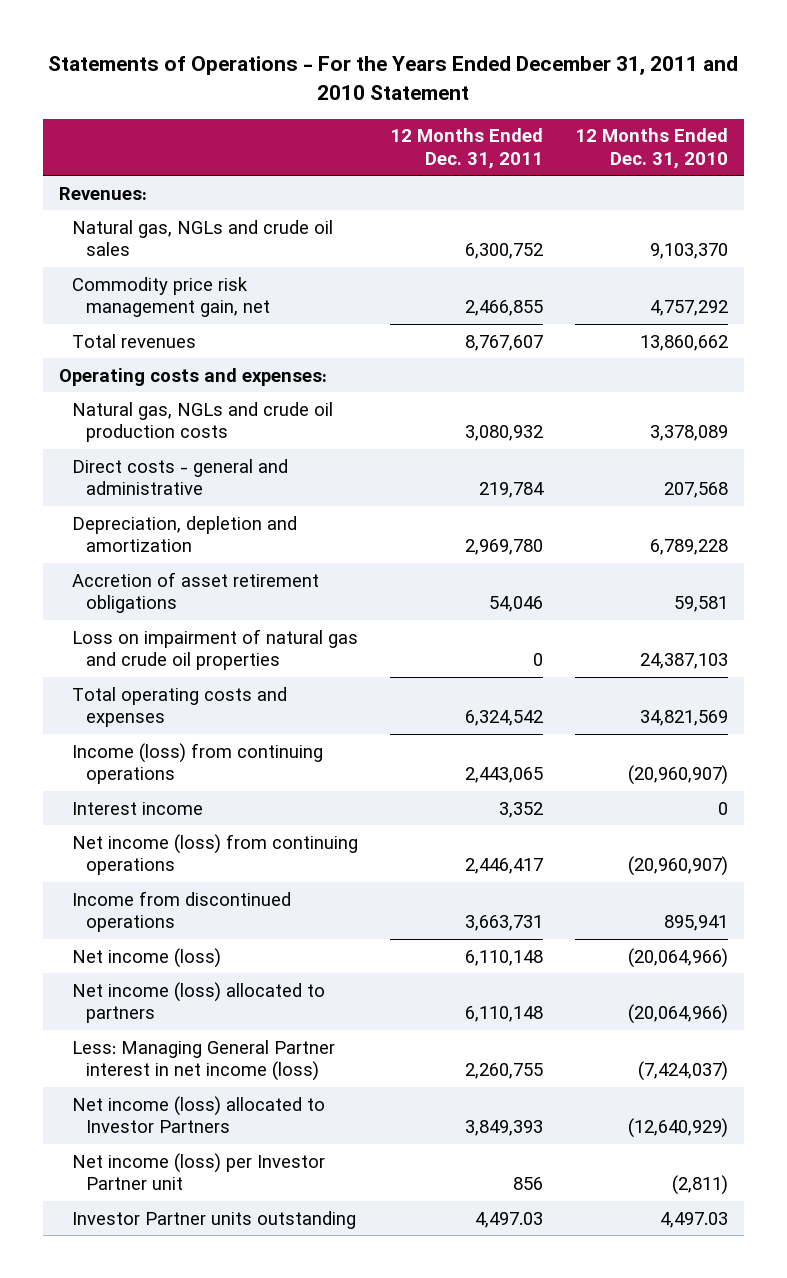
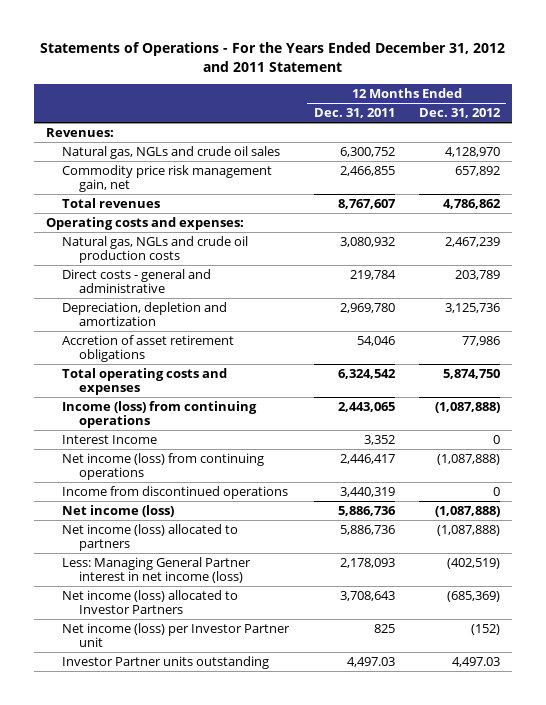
- Statements of Operations - For the Years Ended December 31, 2011 and 2010 Statement
+ Statements of Operations - For the Years Ended December 31, 2012 and 2011 Statement
- | 12 Months Ended Dec. 31, 2011 | 12 Months Ended Dec. 31, 2010
+ | 12 Months Ended Dec. 31, 2011 | 12 Months Ended Dec. 31, 2012
- Loss on impairment of natural gas and crude oil properties | 0 | 24,387,103
- Interest income | 3,352 | 0
+ Interest Income | 3,352 | 0
- Income from discontinued operations | 3,663,731 | 895,941
- Net income (loss) | 6,110,148 | (20,064,966)
- Net income (loss) allocated to partners | 6,110,148 | (20,064,966)
- Less: Managing General Partner interest in net income (loss) | 2,260,755 | (7,424,037)
- Net income (loss) allocated to Investor Partners | 3,849,393 | (12,640,929)
- Net income (loss) per Investor Partner unit | 856 | (2,811)
+ Income from discontinued operations | 3,440,319 | 0
+ Net income (loss) | 5,886,736 | (1,087,888)
+ Net income (loss) allocated to partners | 5,886,736 | (1,087,888)
+ Less: Managing General Partner interest in net income (loss) | 2,178,093 | (402,519)
+ Net income (loss) allocated to Investor Partners | 3,708,643 | (685,369)
+ Net income (loss) per Investor Partner unit | 825 | (152)

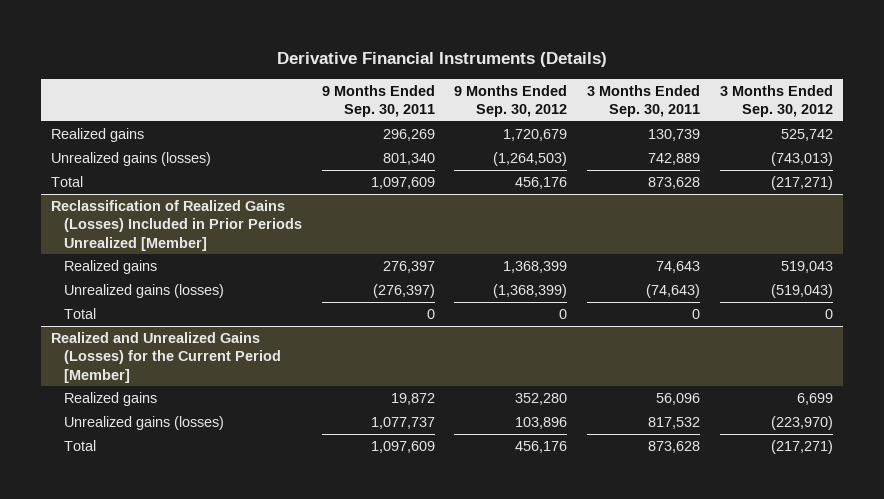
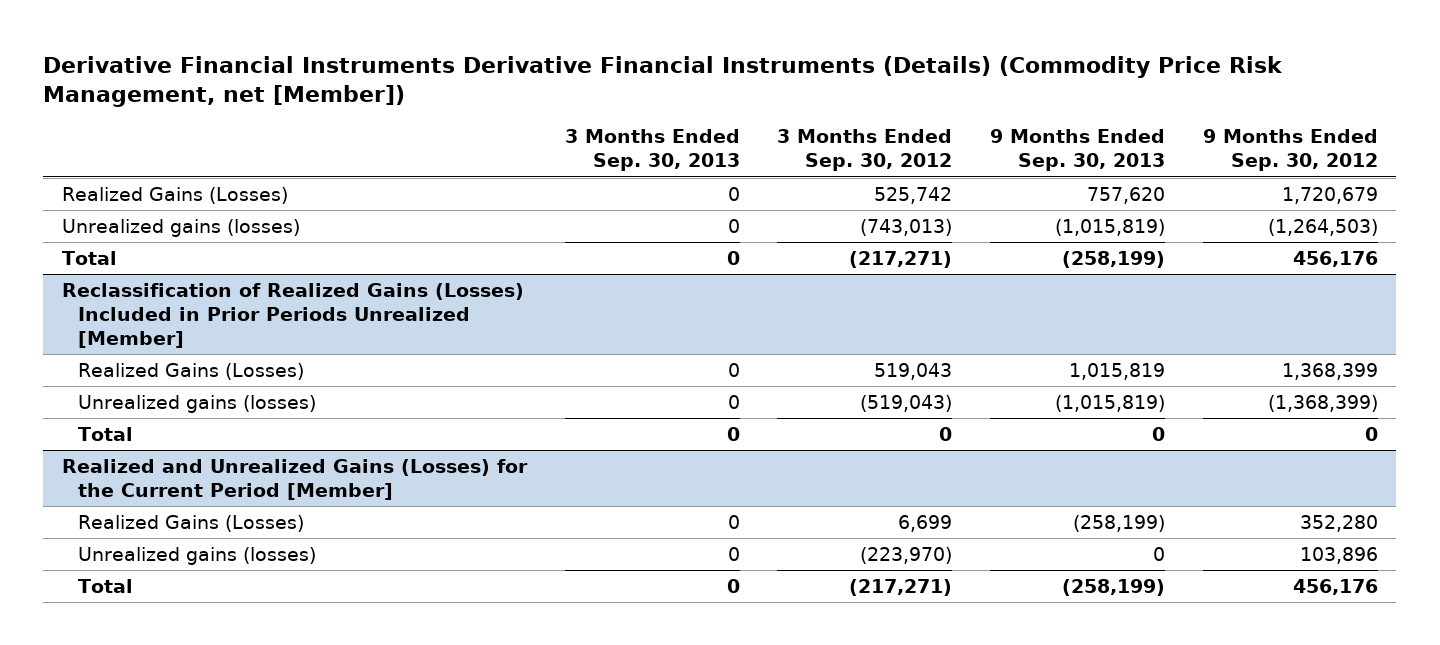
- Derivative Financial Instruments (Details)
+ Derivative Financial Instruments Derivative Financial Instruments (Details) (Commodity Price Risk Management, net [Member])
- | 9 Months Ended Sep. 30, 2011 | 9 Months Ended Sep. 30, 2012 | 3 Months Ended Sep. 30, 2011 | 3 Months Ended Sep. 30, 2012
+ | 3 Months Ended Sep. 30, 2013 | 3 Months Ended Sep. 30, 2012 | 9 Months Ended Sep. 30, 2013 | 9 Months Ended Sep. 30, 2012
- Realized gains | 296,269 | 1,720,679 | 130,739 | 525,742
+ Realized Gains (Losses) | 0 | 525,742 | 757,620 | 1,720,679
@ Reclassification of Realized Gains (Losses) Included in Prior Periods Unrealized [Member]
- Realized gains | 276,397 | 1,368,399 | 74,643 | 519,043
+ Realized Gains (Losses) | 0 | 519,043 | 1,015,819 | 1,368,399
@ Realized and Unrealized Gains (Losses) for the Current Period [Member]
- Realized gains | 19,872 | 352,280 | 56,096 | 6,699
+ Realized Gains (Losses) | 0 | 6,699 | (258,199) | 352,280

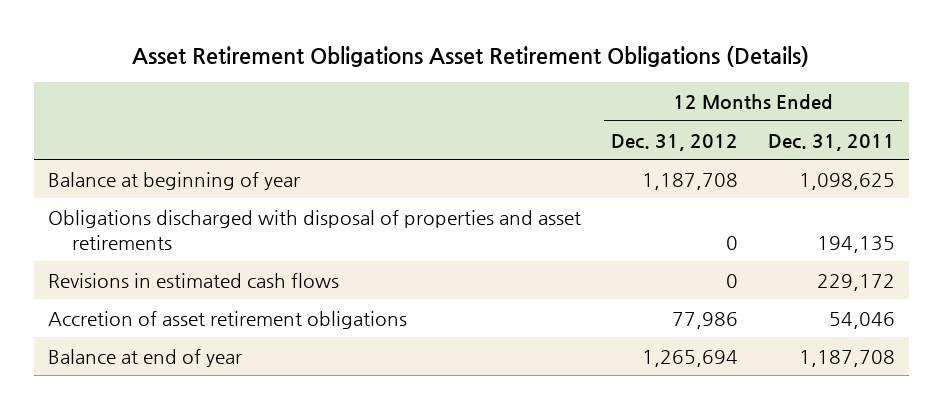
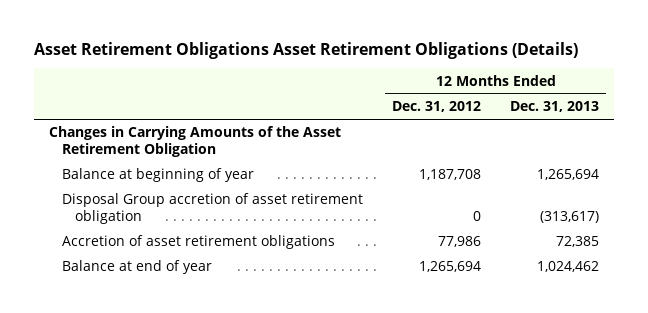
- | 12 Months Ended Dec. 31, 2012 | 12 Months Ended Dec. 31, 2011
+ | 12 Months Ended Dec. 31, 2012 | 12 Months Ended Dec. 31, 2013
+ Changes in Carrying Amounts of the Asset Retirement Obligation
- Obligations discharged with disposal of properties and asset retirements | 0 | 194,135
- Revisions in estimated cash flows | 0 | 229,172
+ Disposal Group accretion of asset retirement obligation | 0 | (313,617)

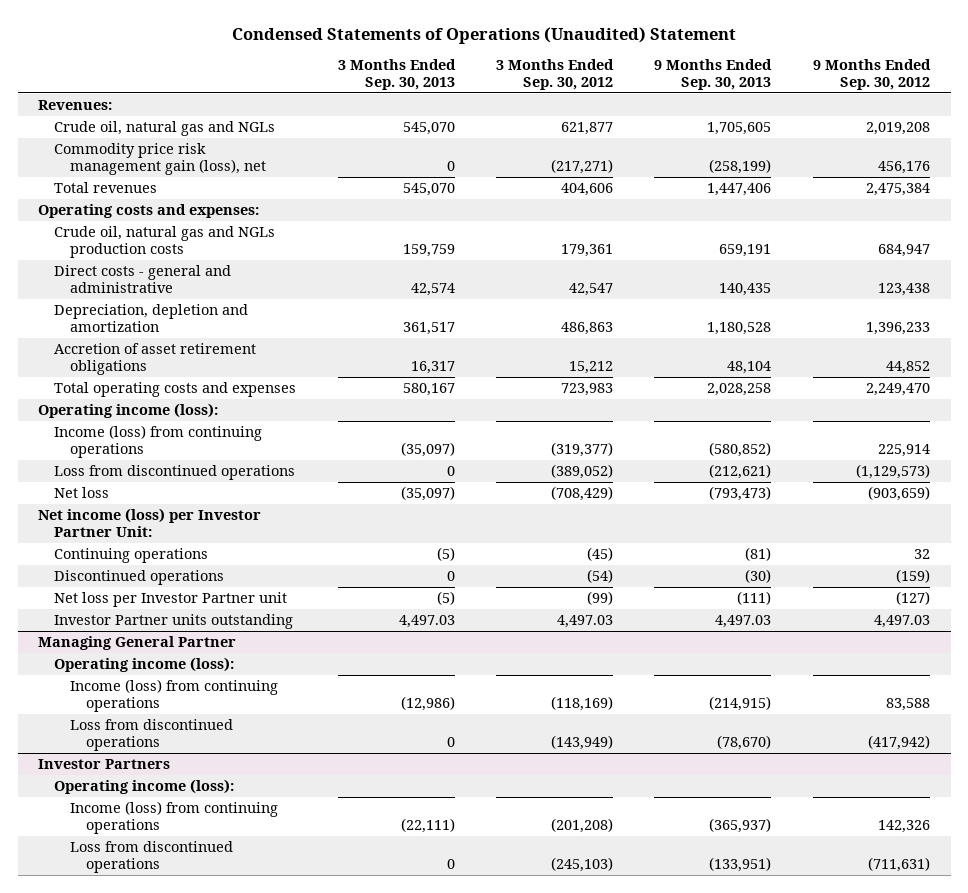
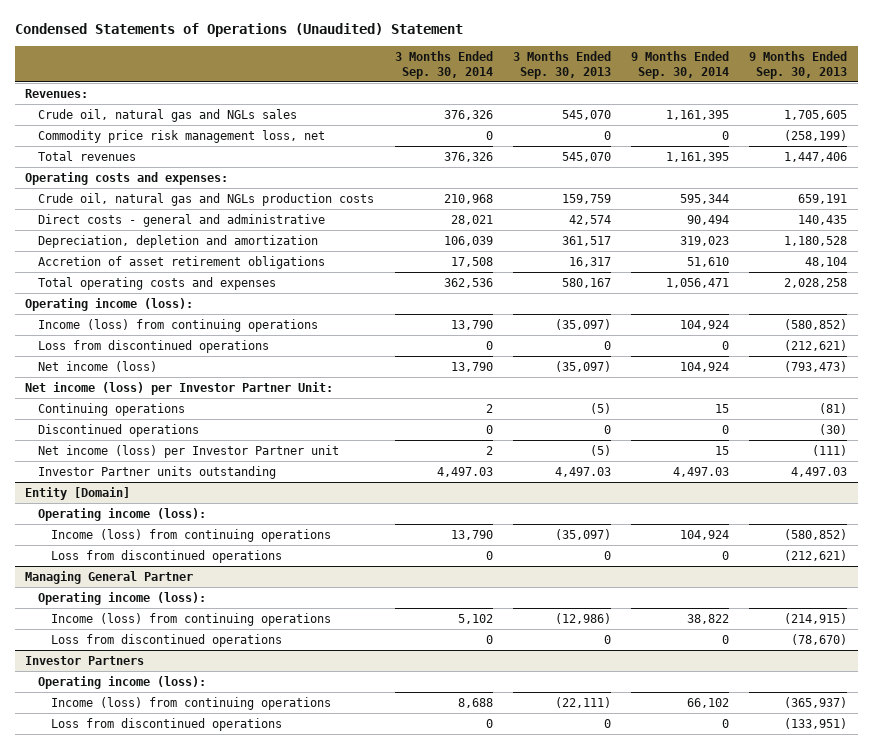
- | 3 Months Ended Sep. 30, 2013 | 3 Months Ended Sep. 30, 2012 | 9 Months Ended Sep. 30, 2013 | 9 Months Ended Sep. 30, 2012
+ | 3 Months Ended Sep. 30, 2014 | 3 Months Ended Sep. 30, 2013 | 9 Months Ended Sep. 30, 2014 | 9 Months Ended Sep. 30, 2013
- Crude oil, natural gas and NGLs | 545,070 | 621,877 | 1,705,605 | 2,019,208
- Commodity price risk management gain (loss), net | 0 | (217,271) | (258,199) | 456,176
+ Crude oil, natural gas and NGLs sales | 376,326 | 545,070 | 1,161,395 | 1,705,605
+ Commodity price risk management loss, net | 0 | 0 | 0 | (258,199)
- Net loss | (35,097) | (708,429) | (793,473) | (903,659)
+ Net income (loss) | 13,790 | (35,097) | 104,924 | (793,473)
- Net loss per Investor Partner unit | (5) | (99) | (111) | (127)
+ Net income (loss) per Investor Partner unit | 2 | (5) | 15 | (111)
+ Entity [Domain]
+ Operating income (loss):
+ Income (loss) from continuing operations | 13,790 | (35,097) | 104,924 | (580,852)
+ Loss from discontinued operations | 0 | 0 | 0 | (212,621)

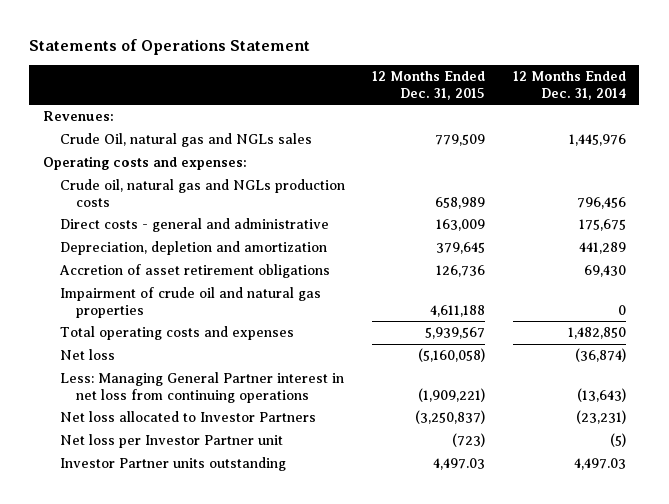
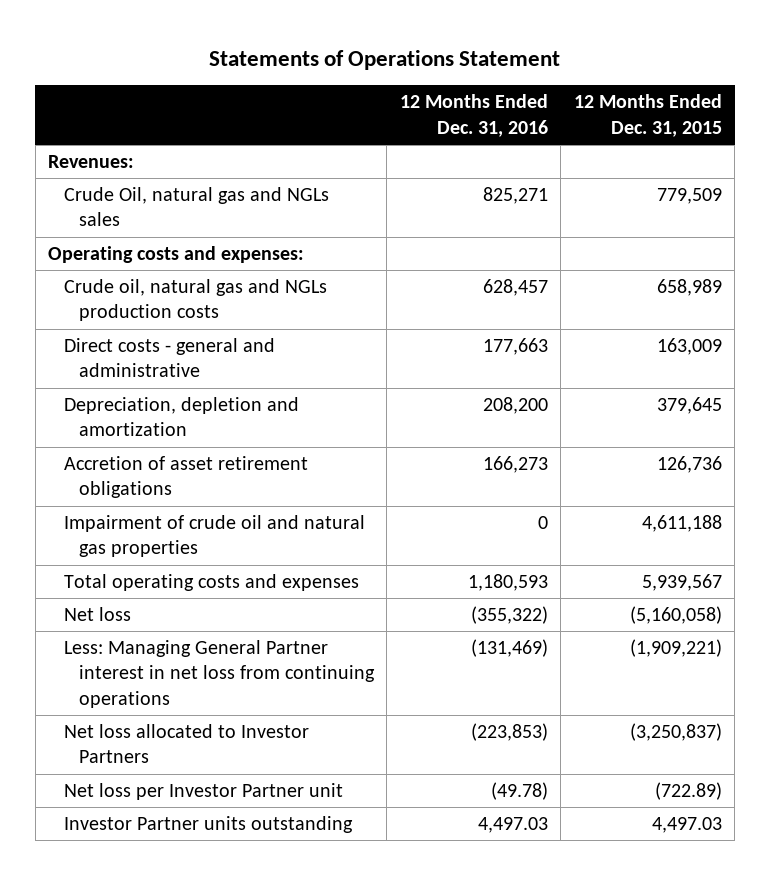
- | 12 Months Ended Dec. 31, 2015 | 12 Months Ended Dec. 31, 2014
+ | 12 Months Ended Dec. 31, 2016 | 12 Months Ended Dec. 31, 2015
- Net loss per Investor Partner unit | (723) | (5)
+ Net loss per Investor Partner unit | (49.78) | (722.89)

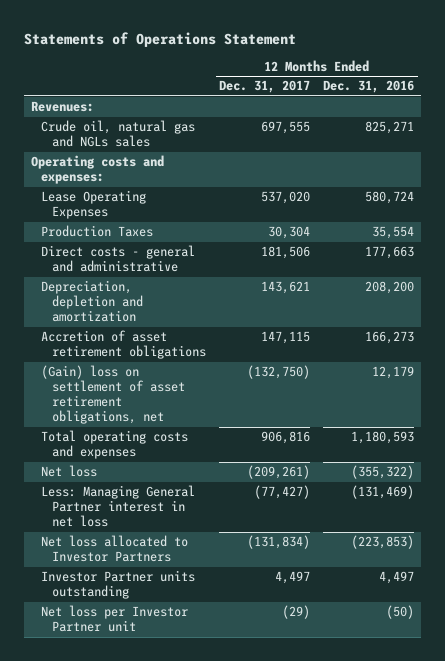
- | 12 Months Ended Dec. 31, 2016 | 12 Months Ended Dec. 31, 2015
+ | 12 Months Ended Dec. 31, 2017 | 12 Months Ended Dec. 31, 2016
- Crude Oil, natural gas and NGLs sales | 825,271 | 779,509
+ Crude oil, natural gas and NGLs sales | 697,555 | 825,271
- Crude oil, natural gas and NGLs production costs | 628,457 | 658,989
+ Lease Operating Expenses | 537,020 | 580,724
+ Production Taxes | 30,304 | 35,554
- Impairment of crude oil and natural gas properties | 0 | 4,611,188
+ (Gain) loss on settlement of asset retirement obligations, net | (132,750) | 12,179
- Less: Managing General Partner interest in net loss from continuing operations | (131,469) | (1,909,221)
+ Less: Managing General Partner interest in net loss | (77,427) | (131,469)
- Net loss per Investor Partner unit | (49.78) | (722.89)
- Investor Partner units outstanding | 4,497.03 | 4,497.03
+ Investor Partner units outstanding | 4,497 | 4,497
+ Net loss per Investor Partner unit | (29) | (50)

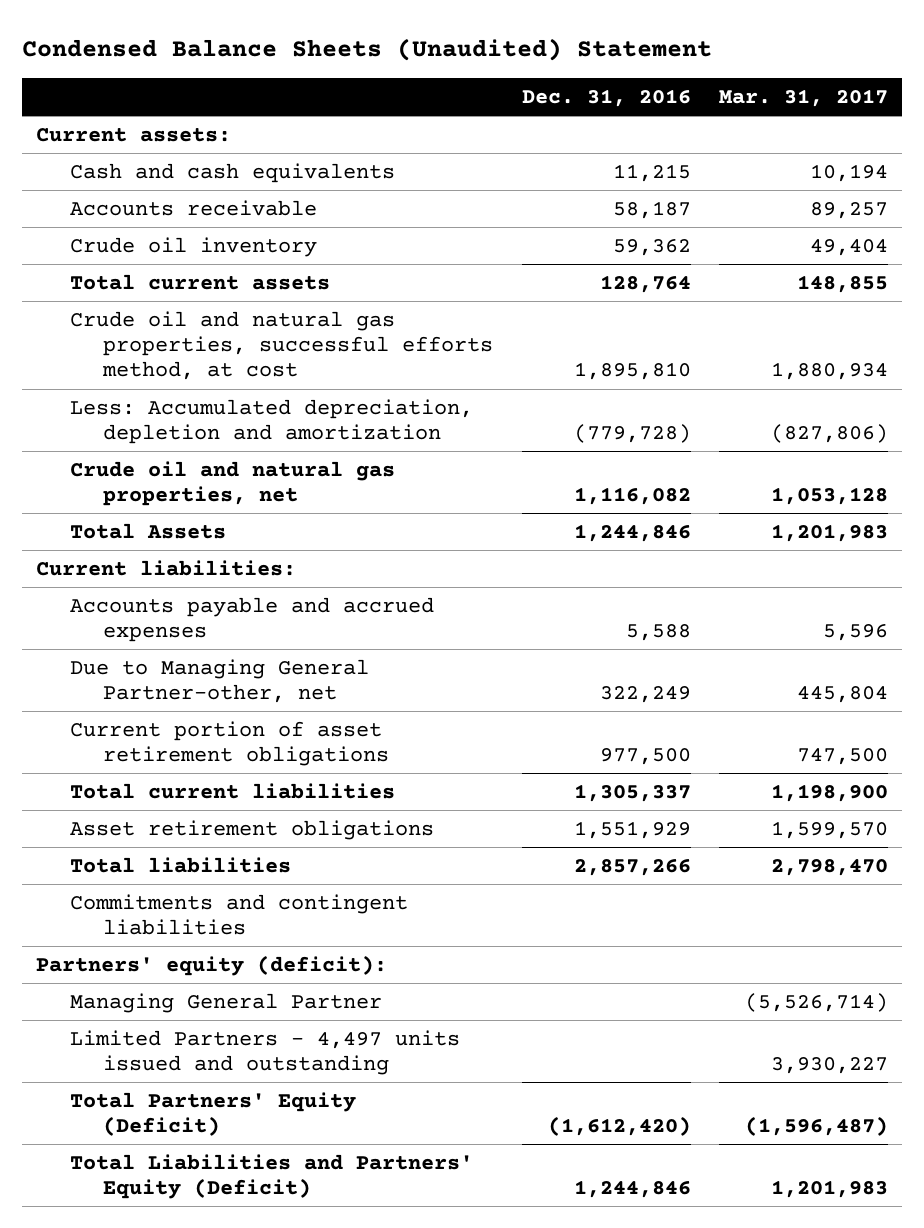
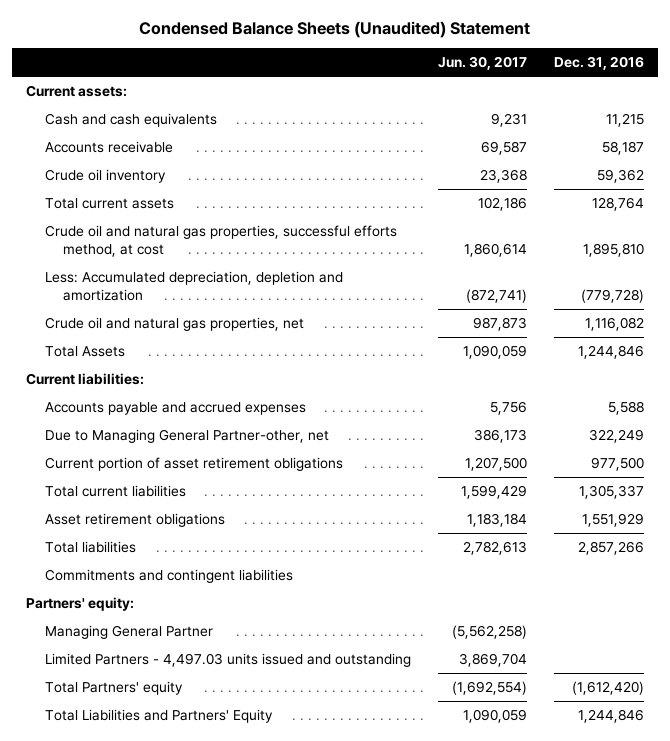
- | Dec. 31, 2016 | Mar. 31, 2017
+ | Jun. 30, 2017 | Dec. 31, 2016
- Partners' equity (deficit):
+ Partners' equity:
- Limited Partners - 4,497 units issued and outstanding | | 3,930,227
- Total Partners' Equity (Deficit) | (1,612,420) | (1,596,487)
- Total Liabilities and Partners' Equity (Deficit) | 1,244,846 | 1,201,983
+ Limited Partners - 4,497.03 units issued and outstanding | 3,869,704 |
+ Total Partners' equity | (1,692,554) | (1,612,420)
+ Total Liabilities and Partners' Equity | 1,090,059 | 1,244,846

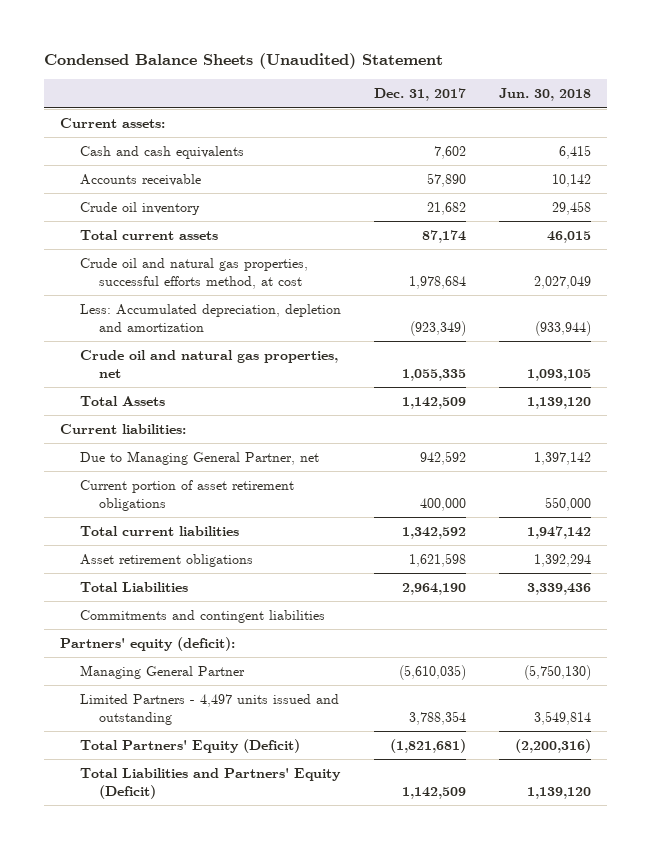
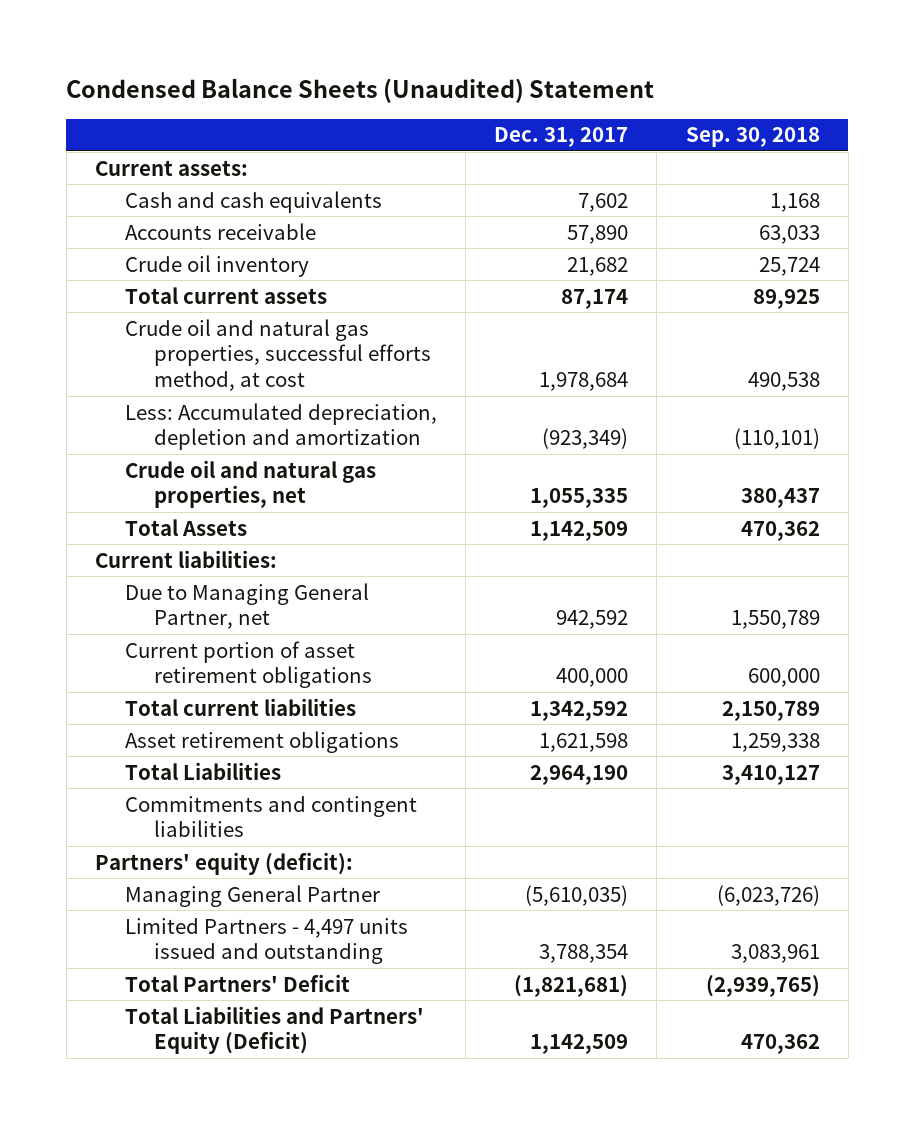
- | Dec. 31, 2017 | Jun. 30, 2018
+ | Dec. 31, 2017 | Sep. 30, 2018
- Total Partners' Equity (Deficit) | (1,821,681) | (2,200,316)
+ Total Partners' Deficit | (1,821,681) | (2,939,765)

